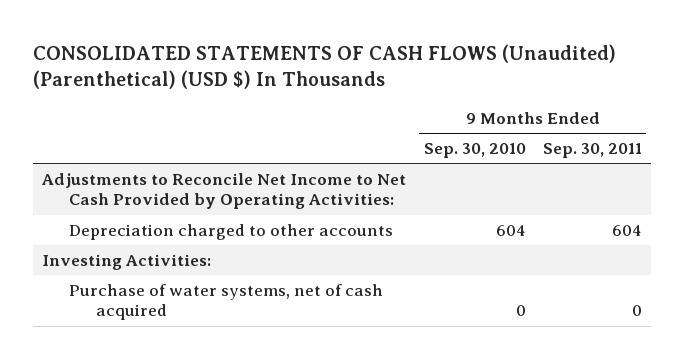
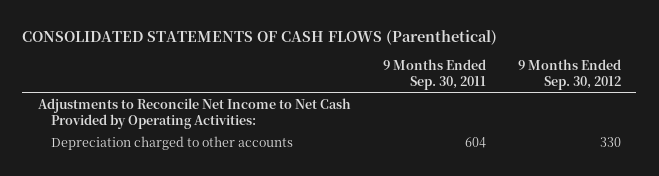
- CONSOLIDATED STATEMENTS OF CASH FLOWS (Unaudited) (Parenthetical) (USD $) In Thousands
+ CONSOLIDATED STATEMENTS OF CASH FLOWS (Parenthetical)
- | 9 Months Ended Sep. 30, 2010 | 9 Months Ended Sep. 30, 2011
+ | 9 Months Ended Sep. 30, 2011 | 9 Months Ended Sep. 30, 2012
- Investing Activities:
- Purchase of water systems, net of cash acquired | 0 | 0

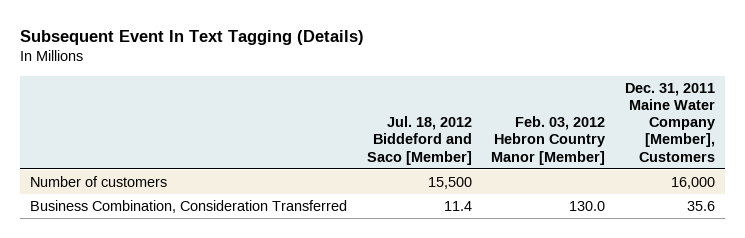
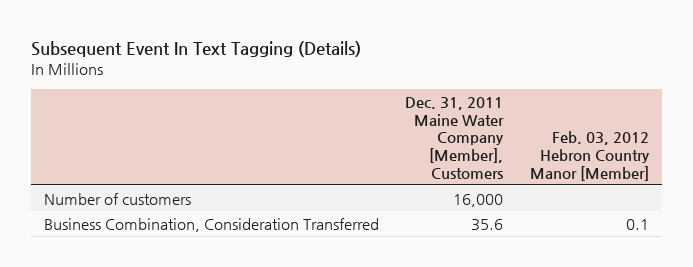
- | Jul. 18, 2012 Biddeford and Saco [Member] | Feb. 03, 2012 Hebron Country Manor [Member] | Dec. 31, 2011 Maine Water Company [Member], Customers
+ | Dec. 31, 2011 Maine Water Company [Member], Customers | Feb. 03, 2012 Hebron Country Manor [Member]
- Business Combination, Consideration Transferred | 11.4 | 130.0 | 35.6
+ Business Combination, Consideration Transferred | 35.6 | 0.1

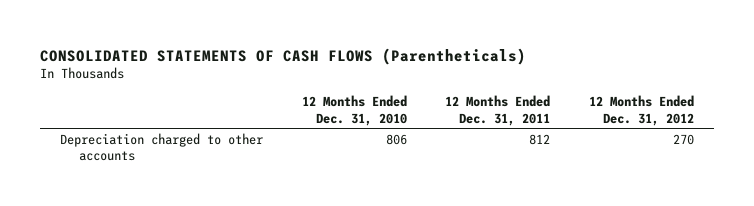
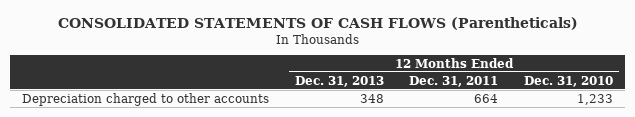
- | 12 Months Ended Dec. 31, 2010 | 12 Months Ended Dec. 31, 2011 | 12 Months Ended Dec. 31, 2012
+ | 12 Months Ended Dec. 31, 2013 | 12 Months Ended Dec. 31, 2011 | 12 Months Ended Dec. 31, 2010
- Depreciation charged to other accounts | 806 | 812 | 270
+ Depreciation charged to other accounts | 348 | 664 | 1,233

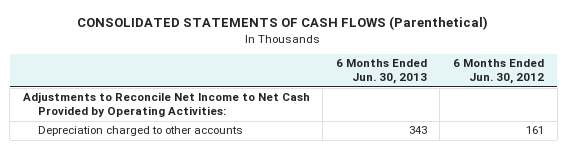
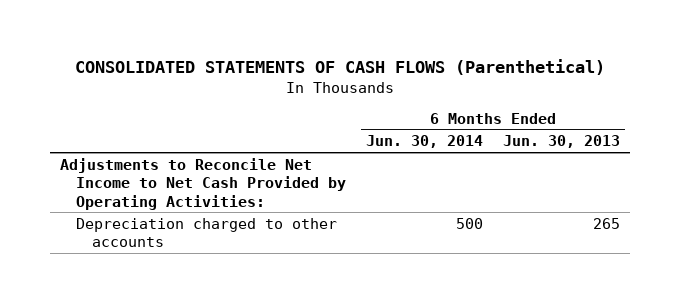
- | 6 Months Ended Jun. 30, 2013 | 6 Months Ended Jun. 30, 2012
+ | 6 Months Ended Jun. 30, 2014 | 6 Months Ended Jun. 30, 2013
- Depreciation charged to other accounts | 343 | 161
+ Depreciation charged to other accounts | 500 | 265

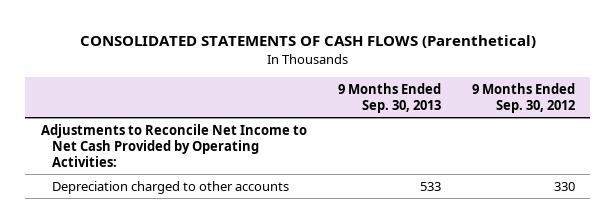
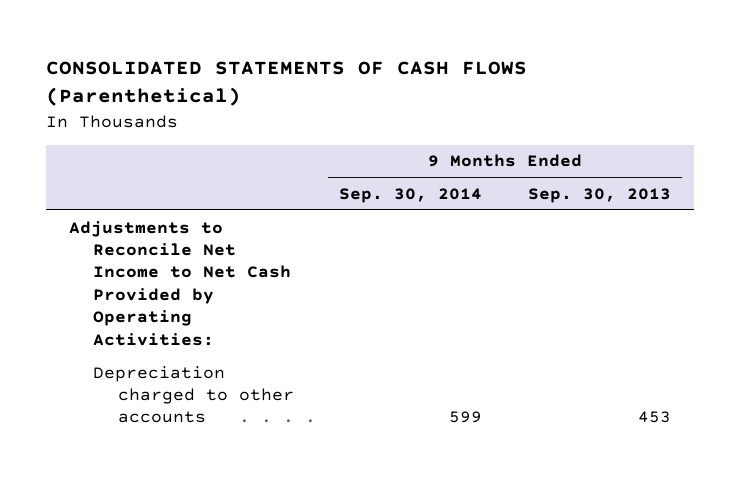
- | 9 Months Ended Sep. 30, 2013 | 9 Months Ended Sep. 30, 2012
+ | 9 Months Ended Sep. 30, 2014 | 9 Months Ended Sep. 30, 2013
- Depreciation charged to other accounts | 533 | 330
+ Depreciation charged to other accounts | 599 | 453

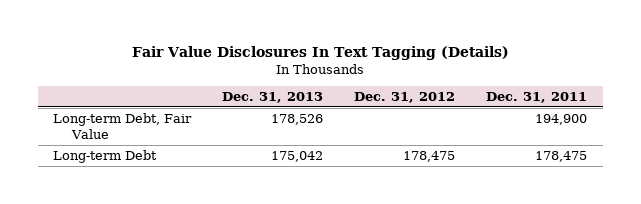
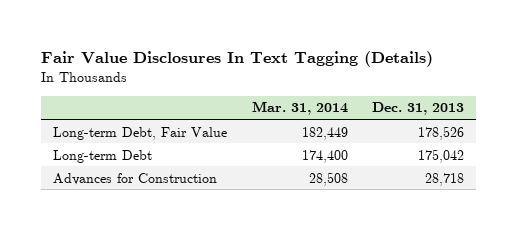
- | Dec. 31, 2013 | Dec. 31, 2012 | Dec. 31, 2011
+ | Mar. 31, 2014 | Dec. 31, 2013
+ Advances for Construction | 28,508 | 28,718

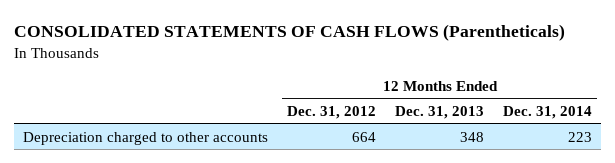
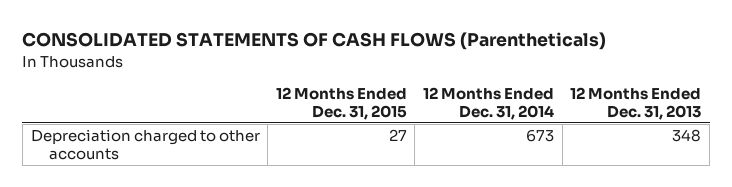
- | 12 Months Ended Dec. 31, 2012 | 12 Months Ended Dec. 31, 2013 | 12 Months Ended Dec. 31, 2014
+ | 12 Months Ended Dec. 31, 2015 | 12 Months Ended Dec. 31, 2014 | 12 Months Ended Dec. 31, 2013
- Depreciation charged to other accounts | 664 | 348 | 223
+ Depreciation charged to other accounts | 27 | 673 | 348

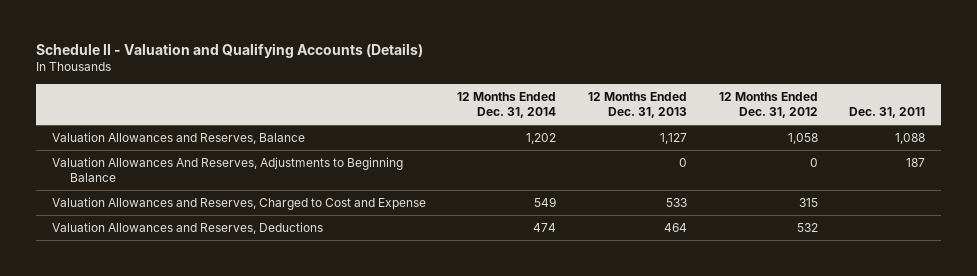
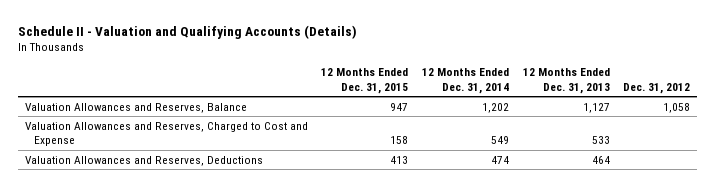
- | 12 Months Ended Dec. 31, 2014 | 12 Months Ended Dec. 31, 2013 | 12 Months Ended Dec. 31, 2012 | Dec. 31, 2011
+ | 12 Months Ended Dec. 31, 2015 | 12 Months Ended Dec. 31, 2014 | 12 Months Ended Dec. 31, 2013 | Dec. 31, 2012
- Valuation Allowances And Reserves, Adjustments to Beginning Balance | | 0 | 0 | 187

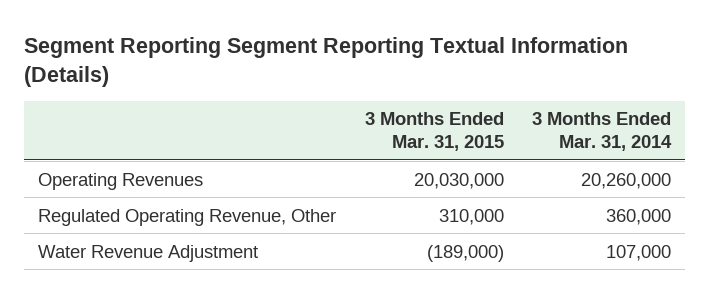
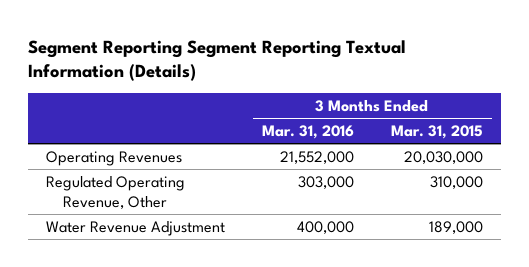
- | 3 Months Ended Mar. 31, 2015 | 3 Months Ended Mar. 31, 2014
+ | 3 Months Ended Mar. 31, 2016 | 3 Months Ended Mar. 31, 2015
- Water Revenue Adjustment | (189,000) | 107,000
+ Water Revenue Adjustment | 400,000 | 189,000

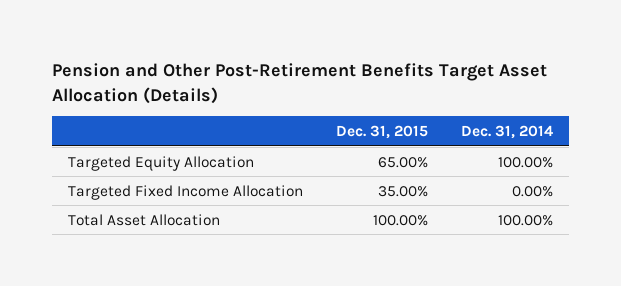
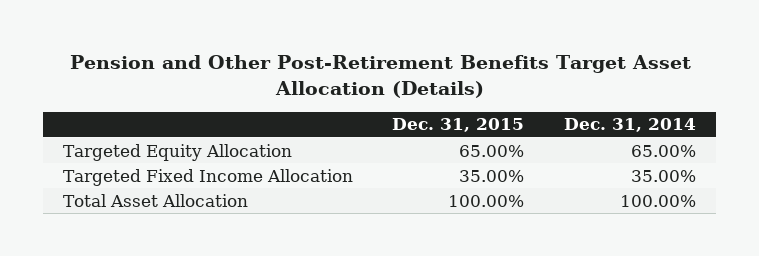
- Targeted Equity Allocation | 65.00% | 100.00%
- Targeted Fixed Income Allocation | 35.00% | 0.00%
+ Targeted Equity Allocation | 65.00% | 65.00%
+ Targeted Fixed Income Allocation | 35.00% | 35.00%

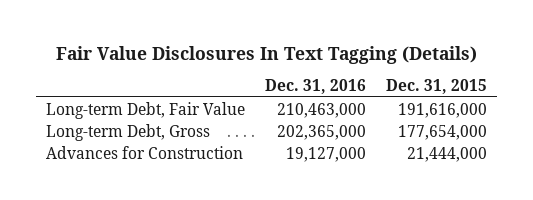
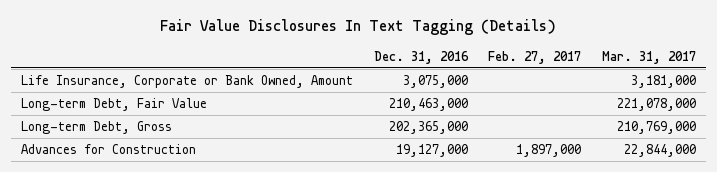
- | Dec. 31, 2016 | Dec. 31, 2015
+ | Dec. 31, 2016 | Feb. 27, 2017 | Mar. 31, 2017
+ Life Insurance, Corporate or Bank Owned, Amount | 3,075,000 | | 3,181,000

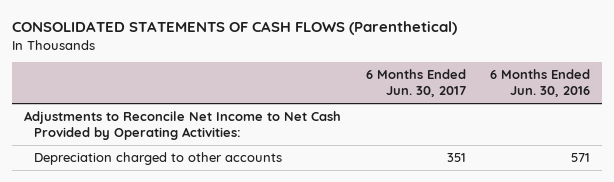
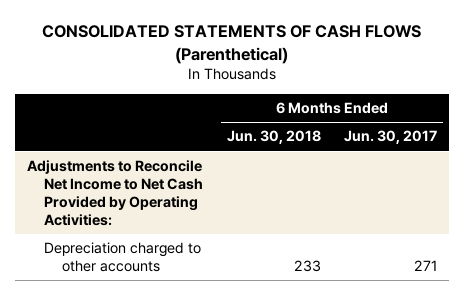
- | 6 Months Ended Jun. 30, 2017 | 6 Months Ended Jun. 30, 2016
+ | 6 Months Ended Jun. 30, 2018 | 6 Months Ended Jun. 30, 2017
- Depreciation charged to other accounts | 351 | 571
+ Depreciation charged to other accounts | 233 | 271

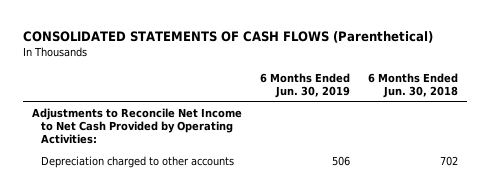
- | 6 Months Ended Jun. 30, 2018 | 6 Months Ended Jun. 30, 2017
+ | 6 Months Ended Jun. 30, 2019 | 6 Months Ended Jun. 30, 2018
- Depreciation charged to other accounts | 233 | 271
+ Depreciation charged to other accounts | 506 | 702

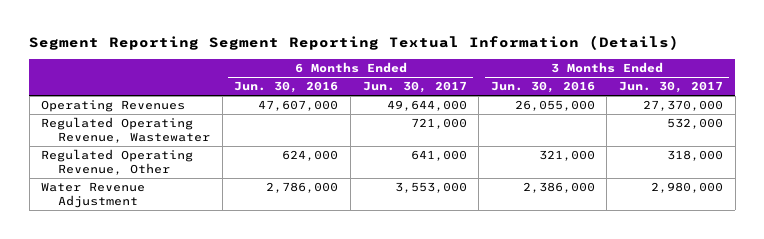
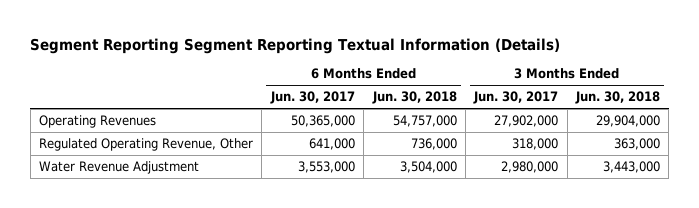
- | 6 Months Ended Jun. 30, 2016 | 6 Months Ended Jun. 30, 2017 | 3 Months Ended Jun. 30, 2016 | 3 Months Ended Jun. 30, 2017
+ | 6 Months Ended Jun. 30, 2017 | 6 Months Ended Jun. 30, 2018 | 3 Months Ended Jun. 30, 2017 | 3 Months Ended Jun. 30, 2018
- Operating Revenues | 47,607,000 | 49,644,000 | 26,055,000 | 27,370,000
- Regulated Operating Revenue, Wastewater | | 721,000 | | 532,000
+ Operating Revenues | 50,365,000 | 54,757,000 | 27,902,000 | 29,904,000

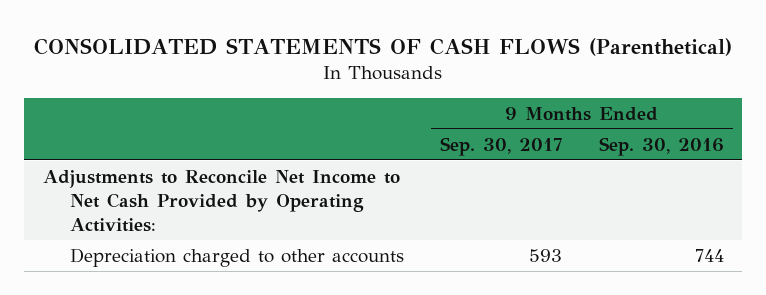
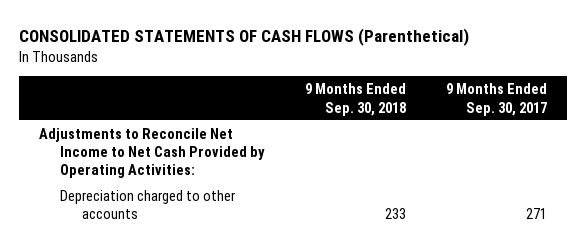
- | 9 Months Ended Sep. 30, 2017 | 9 Months Ended Sep. 30, 2016
+ | 9 Months Ended Sep. 30, 2018 | 9 Months Ended Sep. 30, 2017
- Depreciation charged to other accounts | 593 | 744
+ Depreciation charged to other accounts | 233 | 271

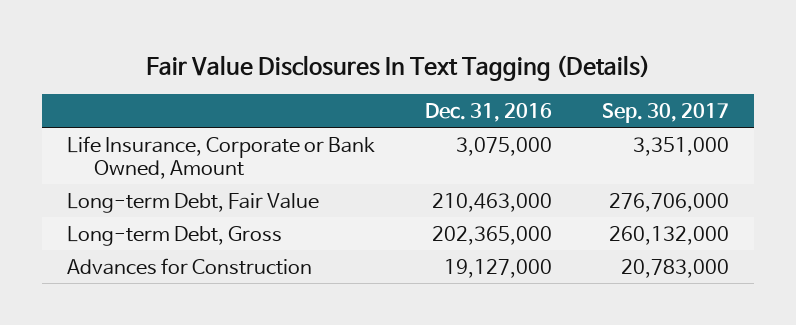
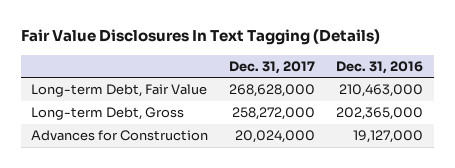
- | Dec. 31, 2016 | Sep. 30, 2017
+ | Dec. 31, 2017 | Dec. 31, 2016
- Life Insurance, Corporate or Bank Owned, Amount | 3,075,000 | 3,351,000

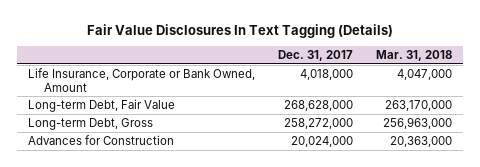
- | Dec. 31, 2017 | Dec. 31, 2016
+ | Dec. 31, 2017 | Mar. 31, 2018
+ Life Insurance, Corporate or Bank Owned, Amount | 4,018,000 | 4,047,000

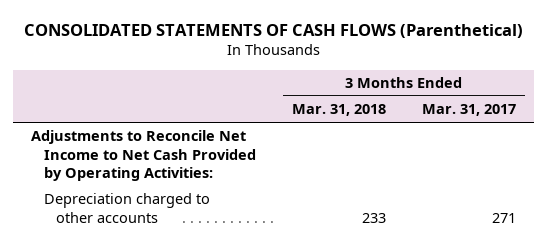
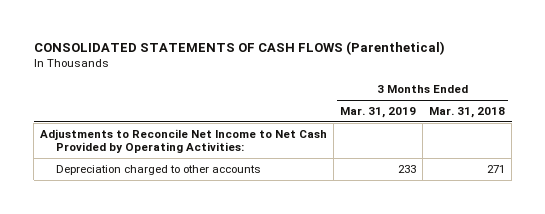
- | 3 Months Ended Mar. 31, 2018 | 3 Months Ended Mar. 31, 2017
+ | 3 Months Ended Mar. 31, 2019 | 3 Months Ended Mar. 31, 2018
- Depreciation charged to other accounts | 233 | 271
+ Depreciation charged to other accounts | 233 | 271

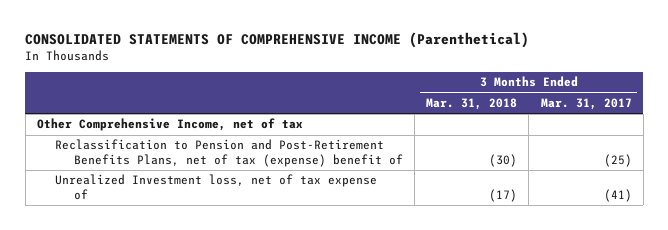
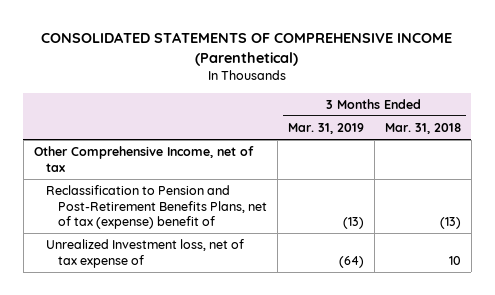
- | 3 Months Ended Mar. 31, 2018 | 3 Months Ended Mar. 31, 2017
+ | 3 Months Ended Mar. 31, 2019 | 3 Months Ended Mar. 31, 2018
- Reclassification to Pension and Post-Retirement Benefits Plans, net of tax (expense) benefit of | (30) | (25)
- Unrealized Investment loss, net of tax expense of | (17) | (41)
+ Reclassification to Pension and Post-Retirement Benefits Plans, net of tax (expense) benefit of | (13) | (13)
+ Unrealized Investment loss, net of tax expense of | (64) | 10

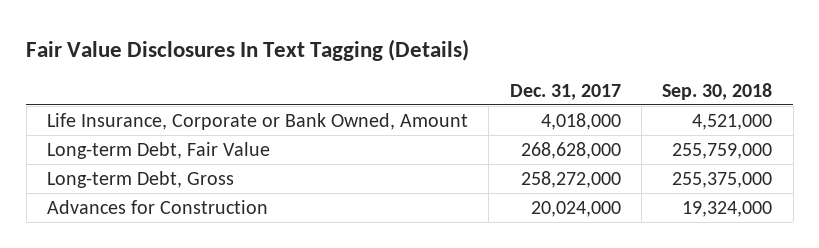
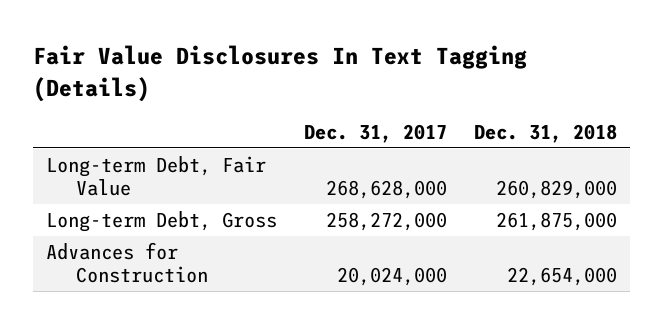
- | Dec. 31, 2017 | Sep. 30, 2018
+ | Dec. 31, 2017 | Dec. 31, 2018
- Life Insurance, Corporate or Bank Owned, Amount | 4,018,000 | 4,521,000

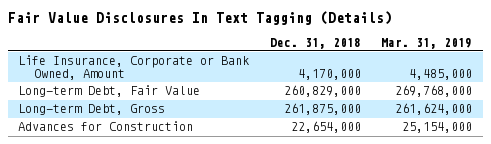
- | Dec. 31, 2017 | Dec. 31, 2018
+ | Dec. 31, 2018 | Mar. 31, 2019
+ Life Insurance, Corporate or Bank Owned, Amount | 4,170,000 | 4,485,000

